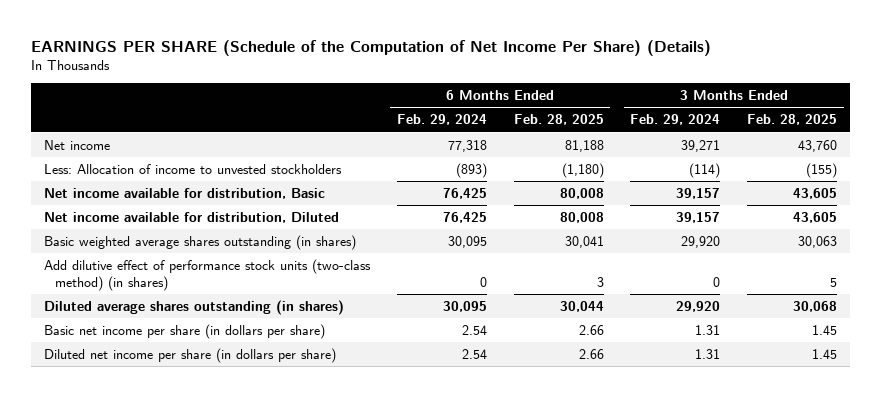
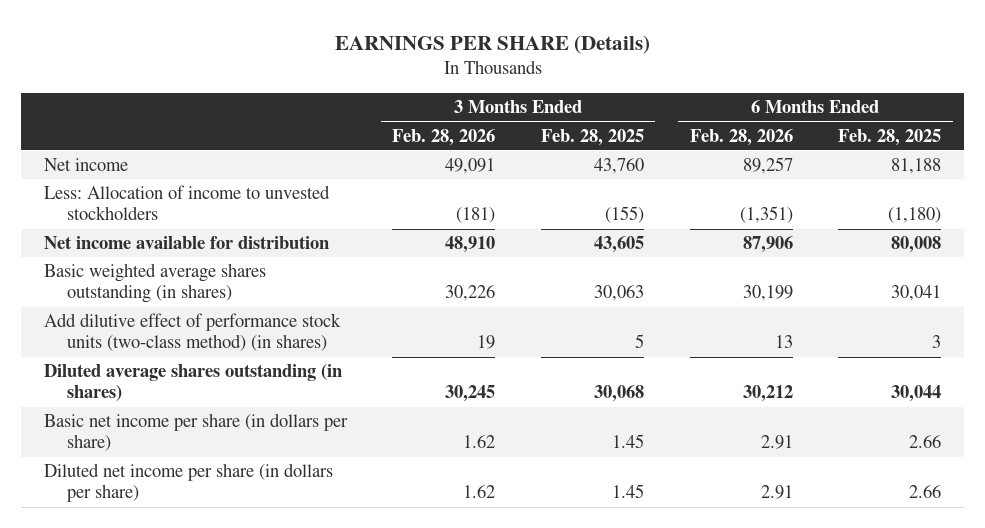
- EARNINGS PER SHARE (Schedule of the Computation of Net Income Per Share) (Details)
+ EARNINGS PER SHARE (Details)
- | 6 Months Ended Feb. 29, 2024 | 6 Months Ended Feb. 28, 2025 | 3 Months Ended Feb. 29, 2024 | 3 Months Ended Feb. 28, 2025
+ | 3 Months Ended Feb. 28, 2026 | 3 Months Ended Feb. 28, 2025 | 6 Months Ended Feb. 28, 2026 | 6 Months Ended Feb. 28, 2025
- Net income available for distribution, Basic | 76,425 | 80,008 | 39,157 | 43,605
- Net income available for distribution, Diluted | 76,425 | 80,008 | 39,157 | 43,605
+ Net income available for distribution | 48,910 | 43,605 | 87,906 | 80,008

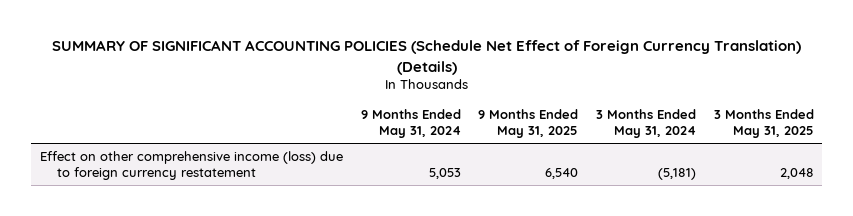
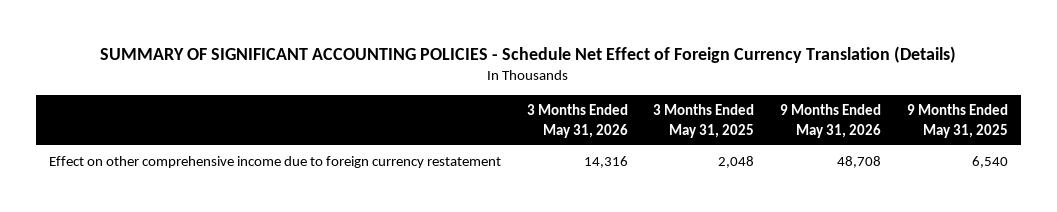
- SUMMARY OF SIGNIFICANT ACCOUNTING POLICIES (Schedule Net Effect of Foreign Currency Translation) (Details)
+ SUMMARY OF SIGNIFICANT ACCOUNTING POLICIES - Schedule Net Effect of Foreign Currency Translation (Details)
- | 9 Months Ended May 31, 2024 | 9 Months Ended May 31, 2025 | 3 Months Ended May 31, 2024 | 3 Months Ended May 31, 2025
+ | 3 Months Ended May 31, 2026 | 3 Months Ended May 31, 2025 | 9 Months Ended May 31, 2026 | 9 Months Ended May 31, 2025
- Effect on other comprehensive income (loss) due to foreign currency restatement | 5,053 | 6,540 | (5,181) | 2,048
+ Effect on other comprehensive income due to foreign currency restatement | 14,316 | 2,048 | 48,708 | 6,540

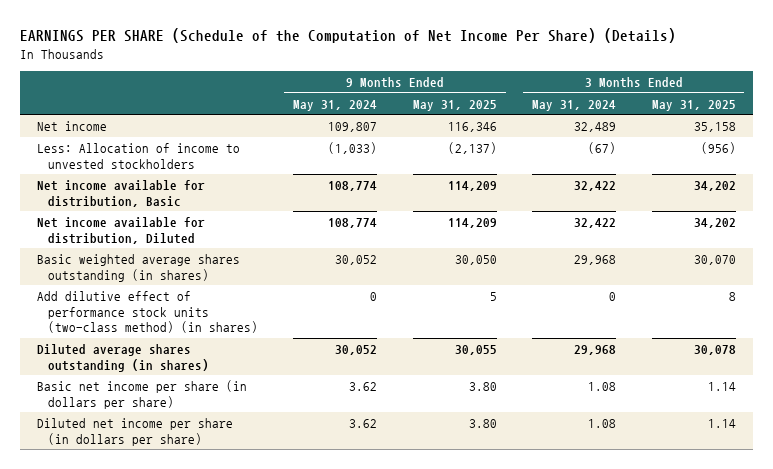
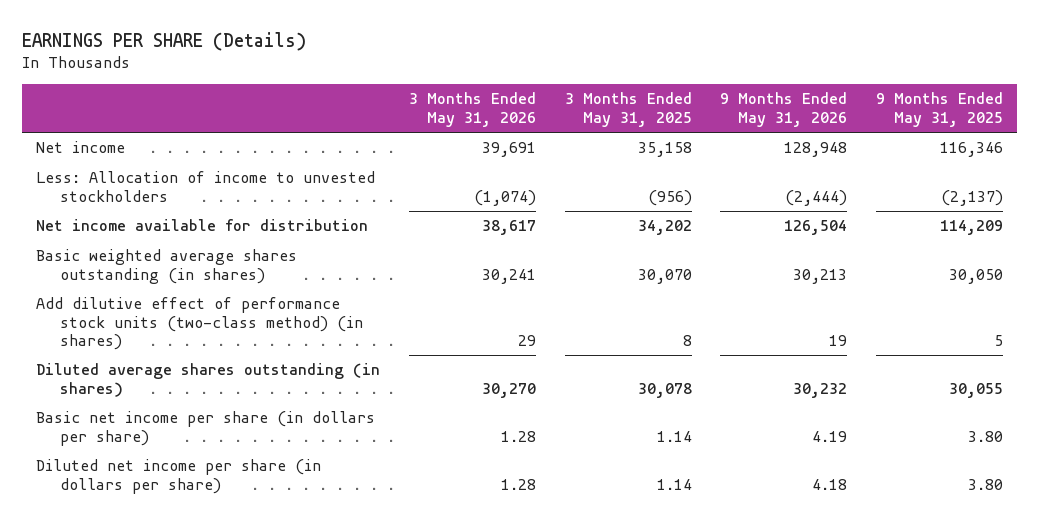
- EARNINGS PER SHARE (Schedule of the Computation of Net Income Per Share) (Details)
+ EARNINGS PER SHARE (Details)
- | 9 Months Ended May 31, 2024 | 9 Months Ended May 31, 2025 | 3 Months Ended May 31, 2024 | 3 Months Ended May 31, 2025
+ | 3 Months Ended May 31, 2026 | 3 Months Ended May 31, 2025 | 9 Months Ended May 31, 2026 | 9 Months Ended May 31, 2025
- Net income available for distribution, Basic | 108,774 | 114,209 | 32,422 | 34,202
- Net income available for distribution, Diluted | 108,774 | 114,209 | 32,422 | 34,202
+ Net income available for distribution | 38,617 | 34,202 | 126,504 | 114,209

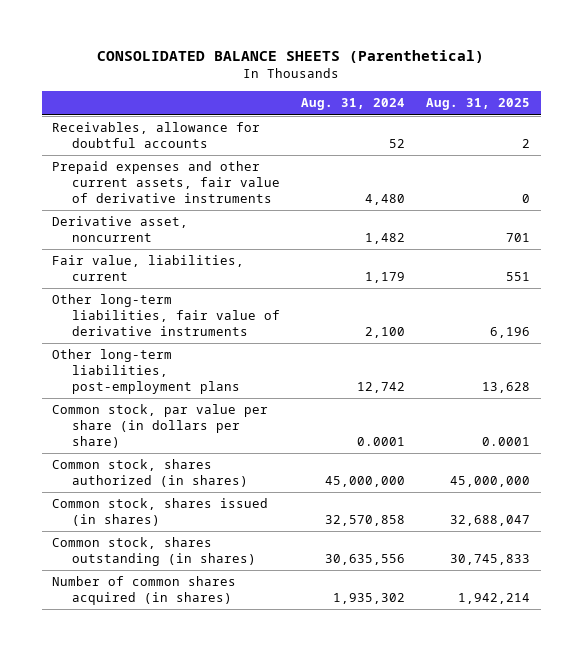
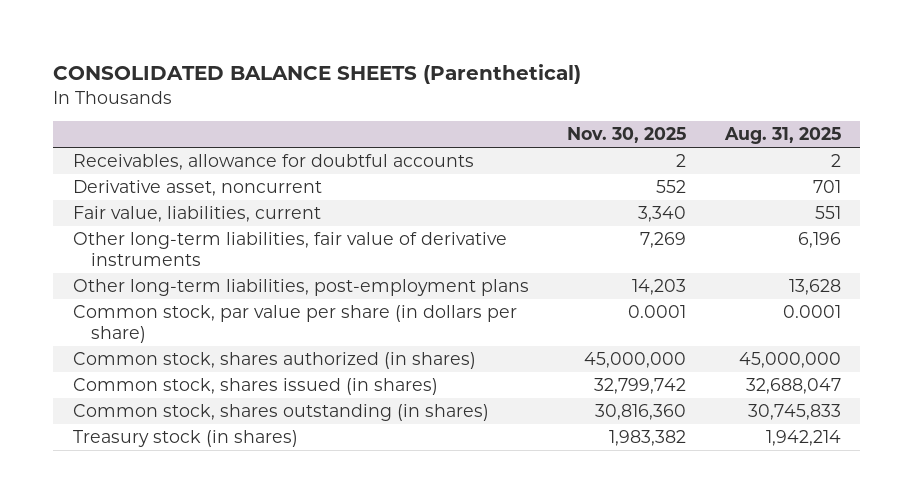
- | Aug. 31, 2024 | Aug. 31, 2025
+ | Nov. 30, 2025 | Aug. 31, 2025
- Prepaid expenses and other current assets, fair value of derivative instruments | 4,480 | 0
- Number of common shares acquired (in shares) | 1,935,302 | 1,942,214
+ Treasury stock (in shares) | 1,983,382 | 1,942,214

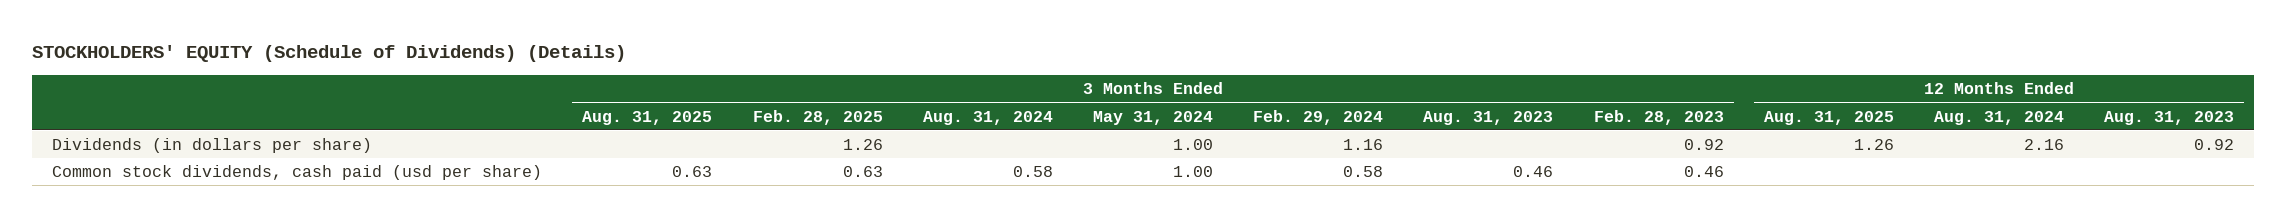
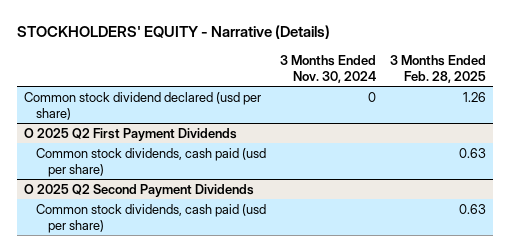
- STOCKHOLDERS' EQUITY (Schedule of Dividends) (Details)
+ STOCKHOLDERS' EQUITY - Narrative (Details)
- | 3 Months Ended Aug. 31, 2025 | 3 Months Ended Feb. 28, 2025 | 3 Months Ended Aug. 31, 2024 | 3 Months Ended May 31, 2024 | 3 Months Ended Feb. 29, 2024 | 3 Months Ended Aug. 31, 2023 | 3 Months Ended Feb. 28, 2023 | 12 Months Ended Aug. 31, 2025 | 12 Months Ended Aug. 31, 2024 | 12 Months Ended Aug. 31, 2023
+ | 3 Months Ended Nov. 30, 2024 | 3 Months Ended Feb. 28, 2025
- Dividends (in dollars per share) | | 1.26 | | 1.00 | 1.16 | | 0.92 | 1.26 | 2.16 | 0.92
+ Common stock dividend declared (usd per share) | 0 | 1.26
+ O 2025 Q2 First Payment Dividends
+ O 2025 Q2 Second Payment Dividends
+ Common stock dividends, cash paid (usd per share) | | 0.63

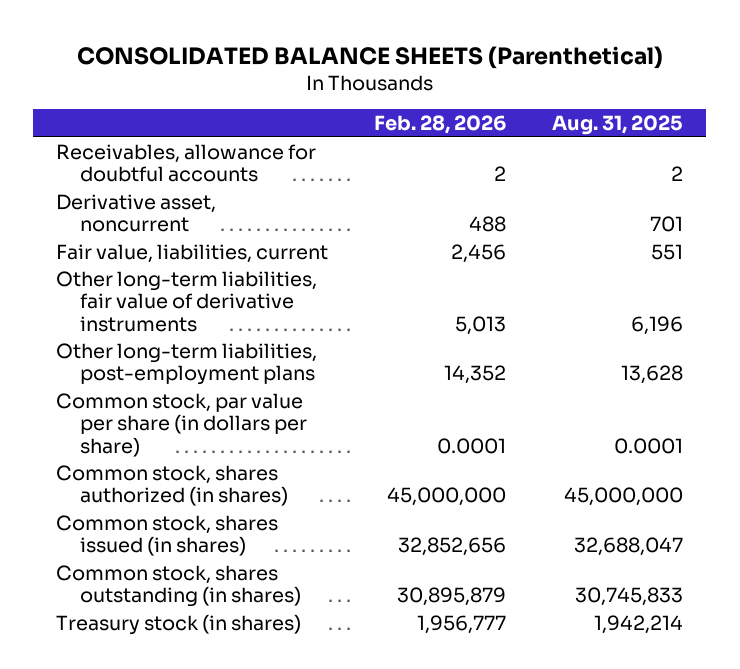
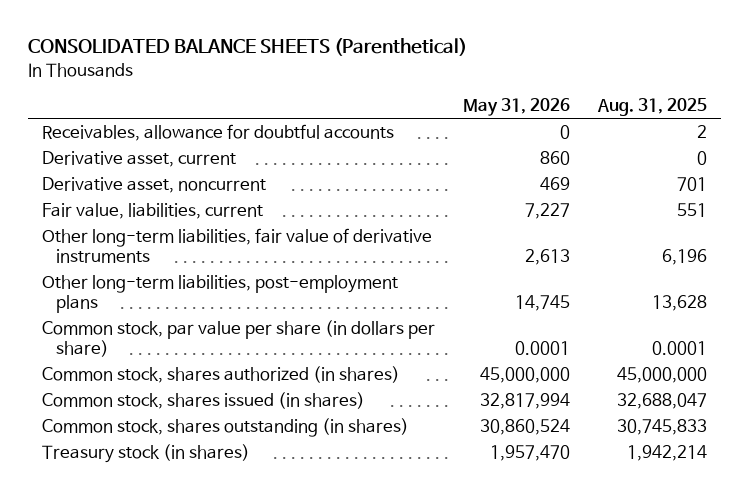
- | Feb. 28, 2026 | Aug. 31, 2025
+ | May 31, 2026 | Aug. 31, 2025
+ Derivative asset, current | 860 | 0

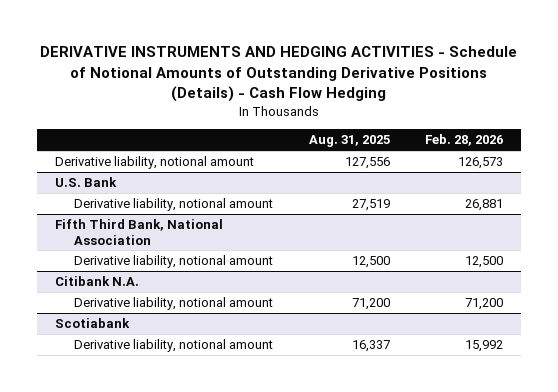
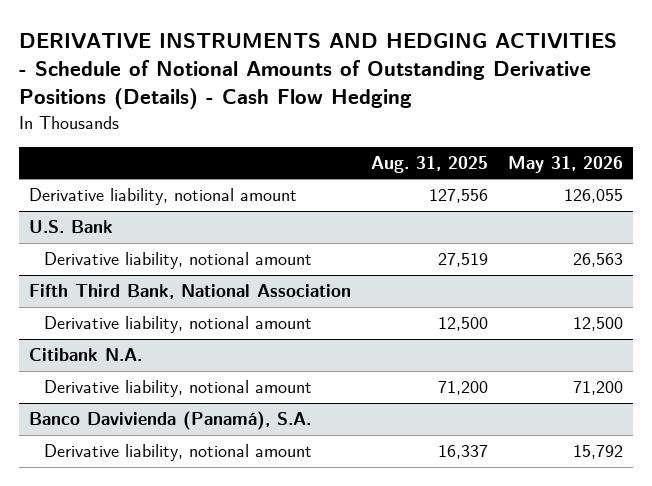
- | Aug. 31, 2025 | Feb. 28, 2026
+ | Aug. 31, 2025 | May 31, 2026
- Scotiabank
+ Banco Davivienda (Panamá), S.A.

